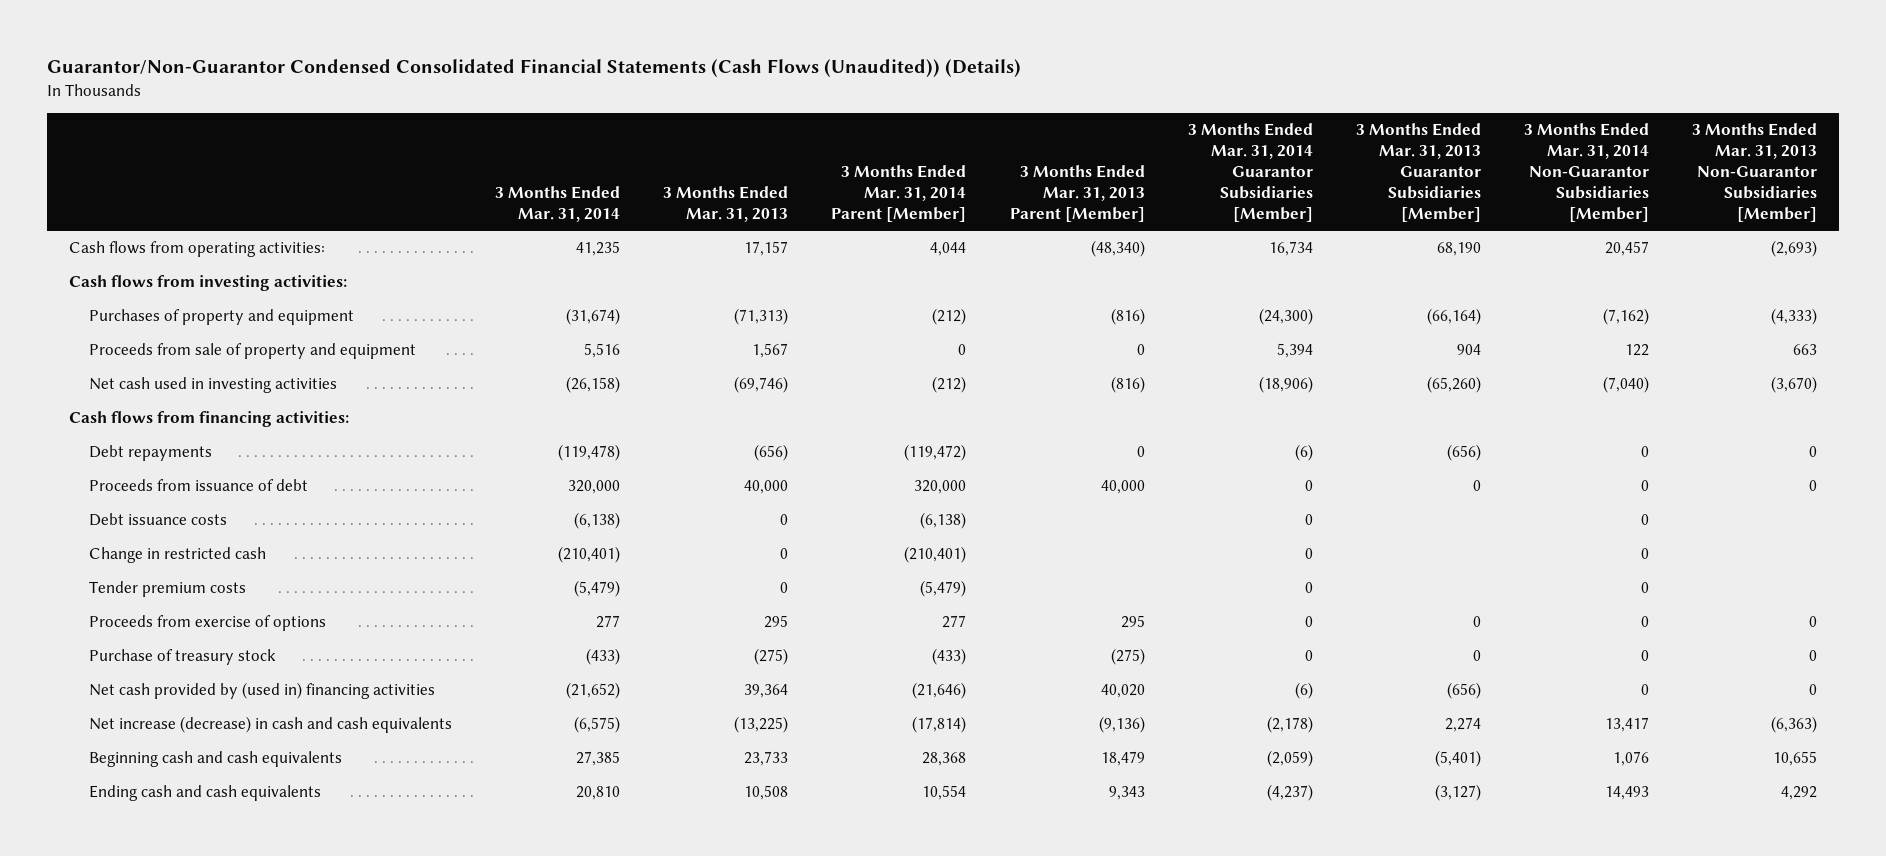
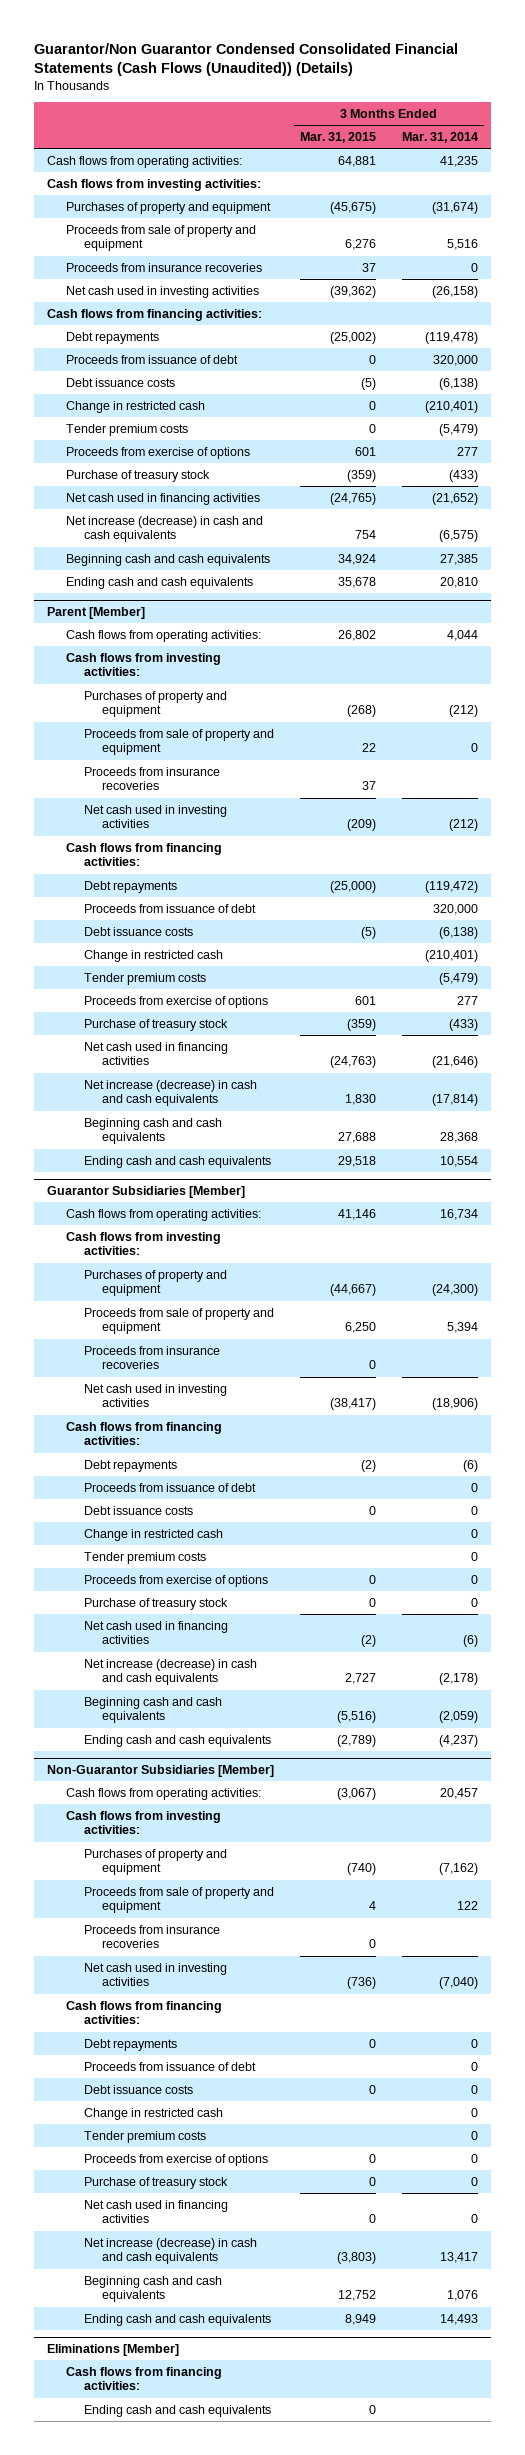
- Guarantor/Non-Guarantor Condensed Consolidated Financial Statements (Cash Flows (Unaudited)) (Details)
+ Guarantor/Non Guarantor Condensed Consolidated Financial Statements (Cash Flows (Unaudited)) (Details)
- | 3 Months Ended Mar. 31, 2014 | 3 Months Ended Mar. 31, 2013 | 3 Months Ended Mar. 31, 2014 Parent [Member] | 3 Months Ended Mar. 31, 2013 Parent [Member] | 3 Months Ended Mar. 31, 2014 Guarantor Subsidiaries [Member] | 3 Months Ended Mar. 31, 2013 Guarantor Subsidiaries [Member] | 3 Months Ended Mar. 31, 2014 Non-Guarantor Subsidiaries [Member] | 3 Months Ended Mar. 31, 2013 Non-Guarantor Subsidiaries [Member]
+ | 3 Months Ended Mar. 31, 2015 | 3 Months Ended Mar. 31, 2014
+ Proceeds from insurance recoveries | 37 | 0
- Net cash provided by (used in) financing activities | (21,652) | 39,364 | (21,646) | 40,020 | (6) | (656) | 0 | 0
+ Net cash used in financing activities | (24,765) | (21,652)
+ Parent [Member]
+ Cash flows from operating activities: | 26,802 | 4,044
+ Cash flows from investing activities:
+ Purchases of property and equipment | (268) | (212)
+ Proceeds from sale of property and equipment | 22 | 0
+ Proceeds from insurance recoveries | 37 |
+ Net cash used in investing activities | (209) | (212)
+ Cash flows from financing activities:
+ Debt repayments | (25,000) | (119,472)
+ Proceeds from issuance of debt | | 320,000
+ Debt issuance costs | (5) | (6,138)
+ Change in restricted cash | | (210,401)
+ Tender premium costs | | (5,479)
+ Proceeds from exercise of options | 601 | 277
+ Purchase of treasury stock | (359) | (433)
+ Net cash used in financing activities | (24,763) | (21,646)
+ Net increase (decrease) in cash and cash equivalents | 1,830 | (17,814)
+ Beginning cash and cash equivalents | 27,688 | 28,368
+ Ending cash and cash equivalents | 29,518 | 10,554
+ Guarantor Subsidiaries [Member]
+ Cash flows from operating activities: | 41,146 | 16,734
+ Cash flows from investing activities:
+ Purchases of property and equipment | (44,667) | (24,300)
+ Proceeds from sale of property and equipment | 6,250 | 5,394
+ Proceeds from insurance recoveries | 0 |
+ Net cash used in investing activities | (38,417) | (18,906)
+ Cash flows from financing activities:
+ Debt repayments | (2) | (6)
+ Proceeds from issuance of debt | | 0
+ Debt issuance costs | 0 | 0
+ Change in restricted cash | | 0
+ Tender premium costs | | 0
+ Proceeds from exercise of options | 0 | 0
+ Purchase of treasury stock | 0 | 0
+ Net cash used in financing activities | (2) | (6)
+ Net increase (decrease) in cash and cash equivalents | 2,727 | (2,178)
+ Beginning cash and cash equivalents | (5,516) | (2,059)
+ Ending cash and cash equivalents | (2,789) | (4,237)
+ Non-Guarantor Subsidiaries [Member]
+ Cash flows from operating activities: | (3,067) | 20,457
+ Cash flows from investing activities:
+ Purchases of property and equipment | (740) | (7,162)
+ Proceeds from sale of property and equipment | 4 | 122
+ Proceeds from insurance recoveries | 0 |
+ Net cash used in investing activities | (736) | (7,040)
+ Cash flows from financing activities:
+ Debt repayments | 0 | 0
+ Proceeds from issuance of debt | | 0
+ Debt issuance costs | 0 | 0
+ Change in restricted cash | | 0
+ Tender premium costs | | 0
+ Proceeds from exercise of options | 0 | 0
+ Purchase of treasury stock | 0 | 0
+ Net cash used in financing activities | 0 | 0
+ Net increase (decrease) in cash and cash equivalents | (3,803) | 13,417
+ Beginning cash and cash equivalents | 12,752 | 1,076
+ Ending cash and cash equivalents | 8,949 | 14,493
+ Eliminations [Member]
+ Cash flows from financing activities:
+ Ending cash and cash equivalents | 0 |

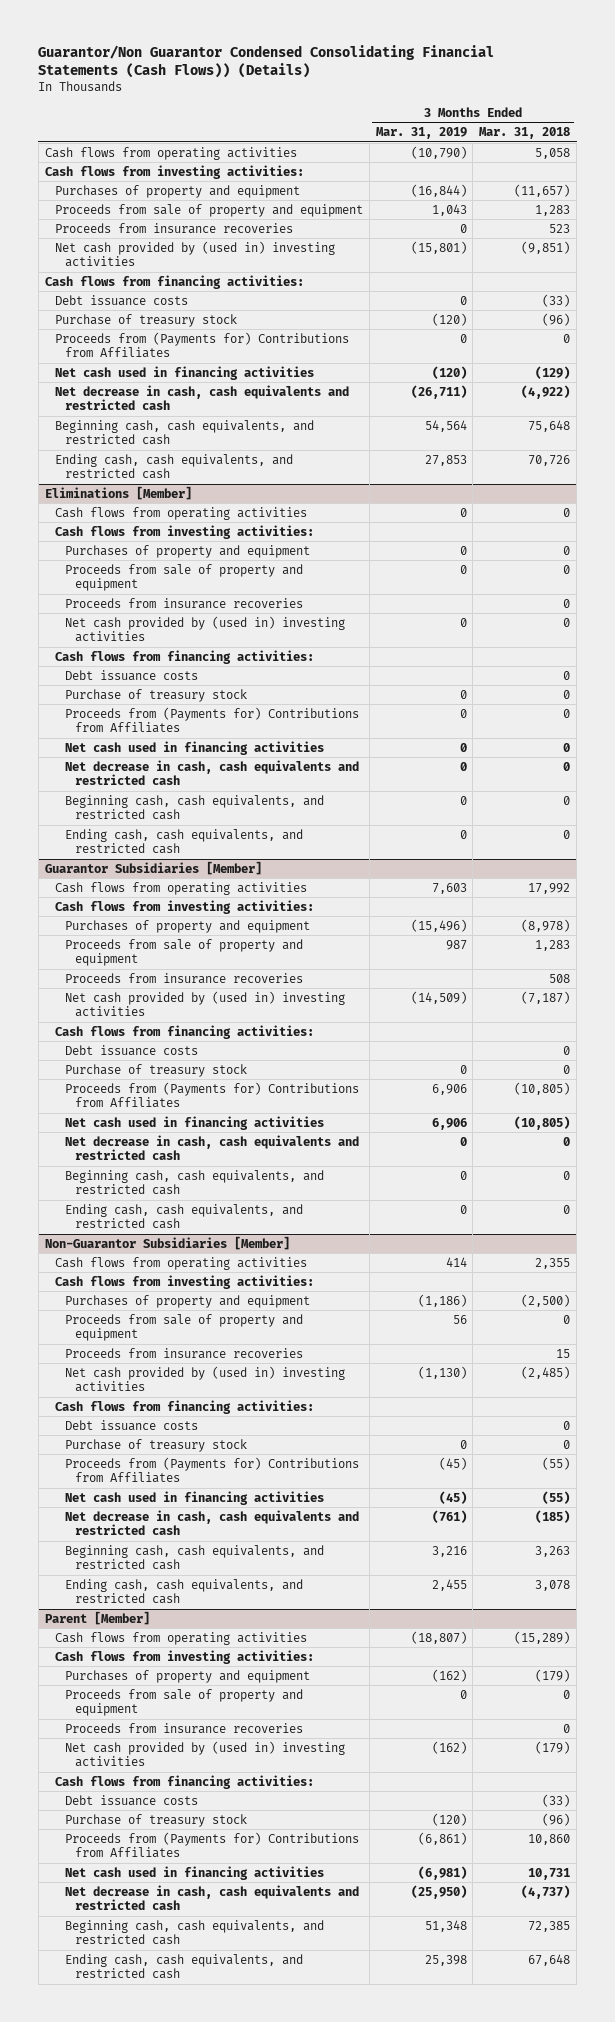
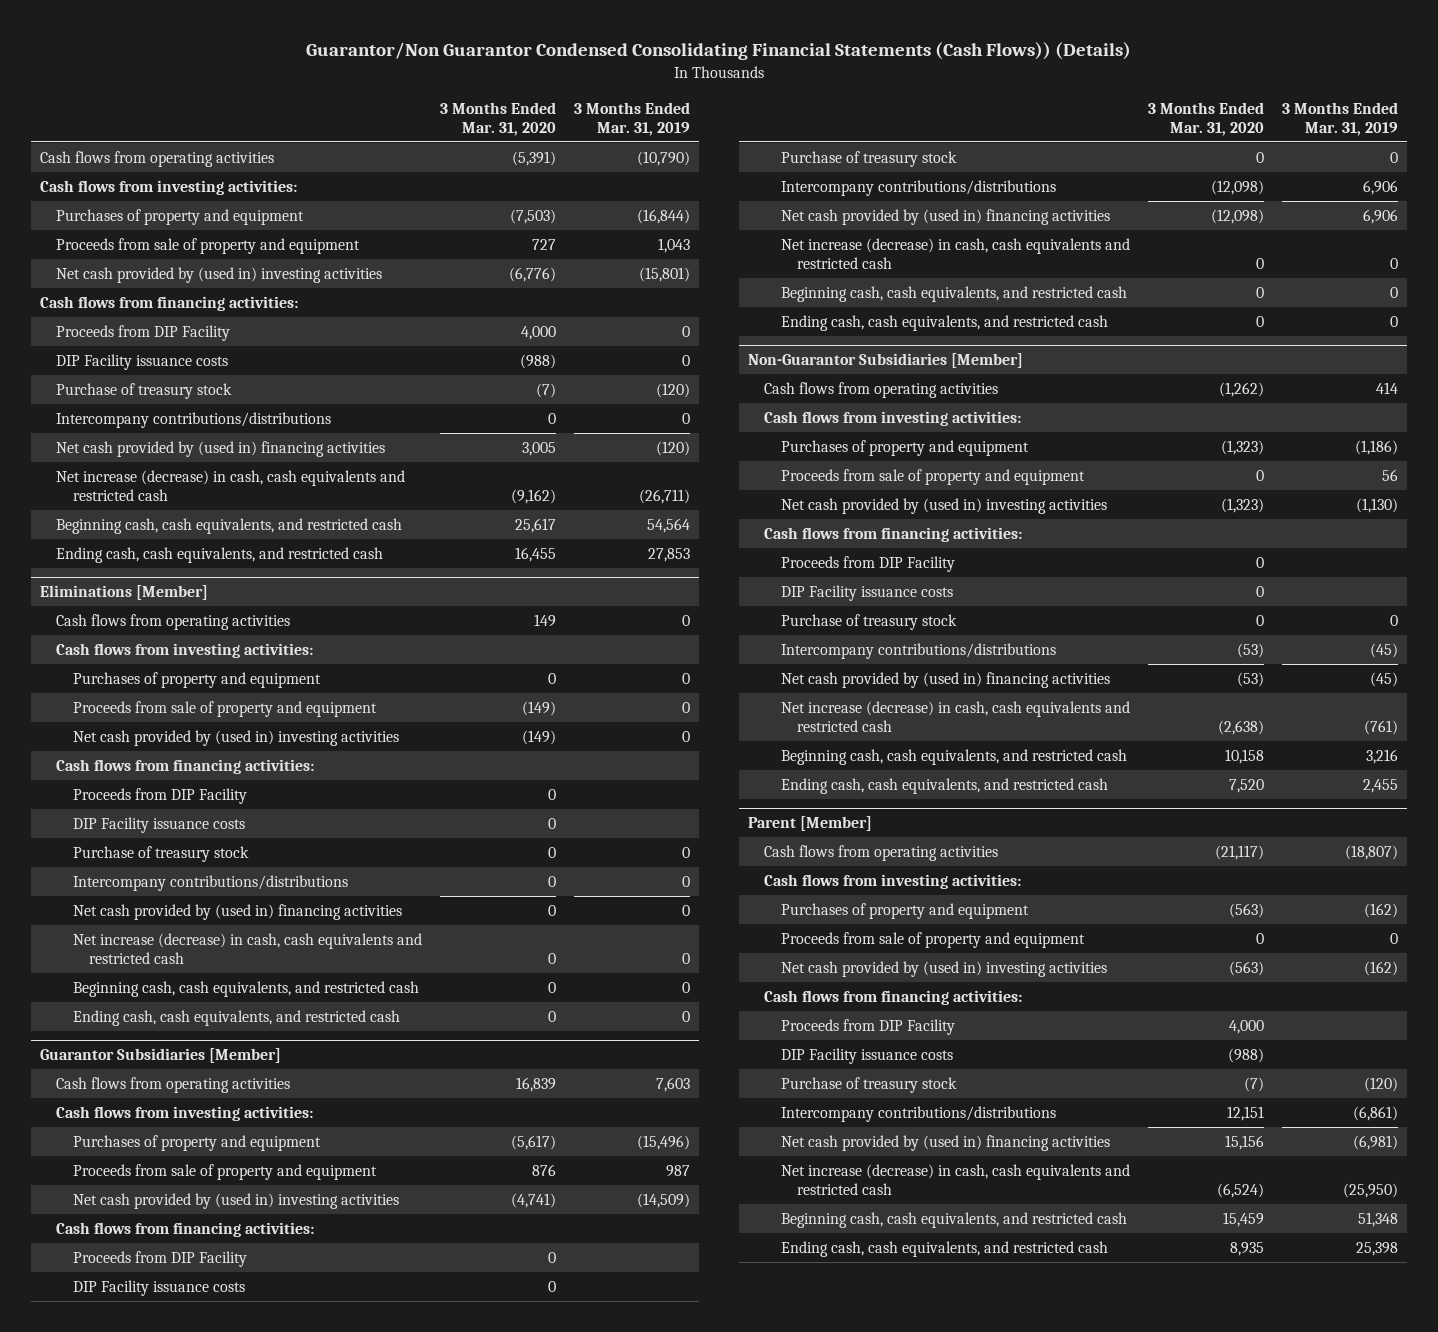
- | 3 Months Ended Mar. 31, 2019 | 3 Months Ended Mar. 31, 2018
+ | 3 Months Ended Mar. 31, 2020 | 3 Months Ended Mar. 31, 2019
- Proceeds from insurance recoveries | 0 | 523
- Debt issuance costs | 0 | (33)
+ Proceeds from DIP Facility | 4,000 | 0
+ DIP Facility issuance costs | (988) | 0
- Proceeds from (Payments for) Contributions from Affiliates | 0 | 0
- Net cash used in financing activities | (120) | (129)
- Net decrease in cash, cash equivalents and restricted cash | (26,711) | (4,922)
+ Intercompany contributions/distributions | 0 | 0
+ Net cash provided by (used in) financing activities | 3,005 | (120)
+ Net increase (decrease) in cash, cash equivalents and restricted cash | (9,162) | (26,711)
@ Eliminations [Member]
- Proceeds from insurance recoveries | | 0
- Debt issuance costs | | 0
+ Proceeds from DIP Facility | 0 |
+ DIP Facility issuance costs | 0 |
- Proceeds from (Payments for) Contributions from Affiliates | 0 | 0
- Net cash used in financing activities | 0 | 0
- Net decrease in cash, cash equivalents and restricted cash | 0 | 0
+ Intercompany contributions/distributions | 0 | 0
+ Net cash provided by (used in) financing activities | 0 | 0
+ Net increase (decrease) in cash, cash equivalents and restricted cash | 0 | 0
@ Guarantor Subsidiaries [Member]
- Proceeds from insurance recoveries | | 508
- Debt issuance costs | | 0
+ Proceeds from DIP Facility | 0 |
+ DIP Facility issuance costs | 0 |
- Proceeds from (Payments for) Contributions from Affiliates | 6,906 | (10,805)
- Net cash used in financing activities | 6,906 | (10,805)
- Net decrease in cash, cash equivalents and restricted cash | 0 | 0
+ Intercompany contributions/distributions | (12,098) | 6,906
+ Net cash provided by (used in) financing activities | (12,098) | 6,906
+ Net increase (decrease) in cash, cash equivalents and restricted cash | 0 | 0
@ Non-Guarantor Subsidiaries [Member]
- Proceeds from insurance recoveries | | 15
- Debt issuance costs | | 0
+ Proceeds from DIP Facility | 0 |
+ DIP Facility issuance costs | 0 |
- Proceeds from (Payments for) Contributions from Affiliates | (45) | (55)
- Net cash used in financing activities | (45) | (55)
- Net decrease in cash, cash equivalents and restricted cash | (761) | (185)
+ Intercompany contributions/distributions | (53) | (45)
+ Net cash provided by (used in) financing activities | (53) | (45)
+ Net increase (decrease) in cash, cash equivalents and restricted cash | (2,638) | (761)
@ Parent [Member]
- Proceeds from insurance recoveries | | 0
- Debt issuance costs | | (33)
+ Proceeds from DIP Facility | 4,000 |
+ DIP Facility issuance costs | (988) |
- Proceeds from (Payments for) Contributions from Affiliates | (6,861) | 10,860
- Net cash used in financing activities | (6,981) | 10,731
- Net decrease in cash, cash equivalents and restricted cash | (25,950) | (4,737)
+ Intercompany contributions/distributions | 12,151 | (6,861)
+ Net cash provided by (used in) financing activities | 15,156 | (6,981)
+ Net increase (decrease) in cash, cash equivalents and restricted cash | (6,524) | (25,950)

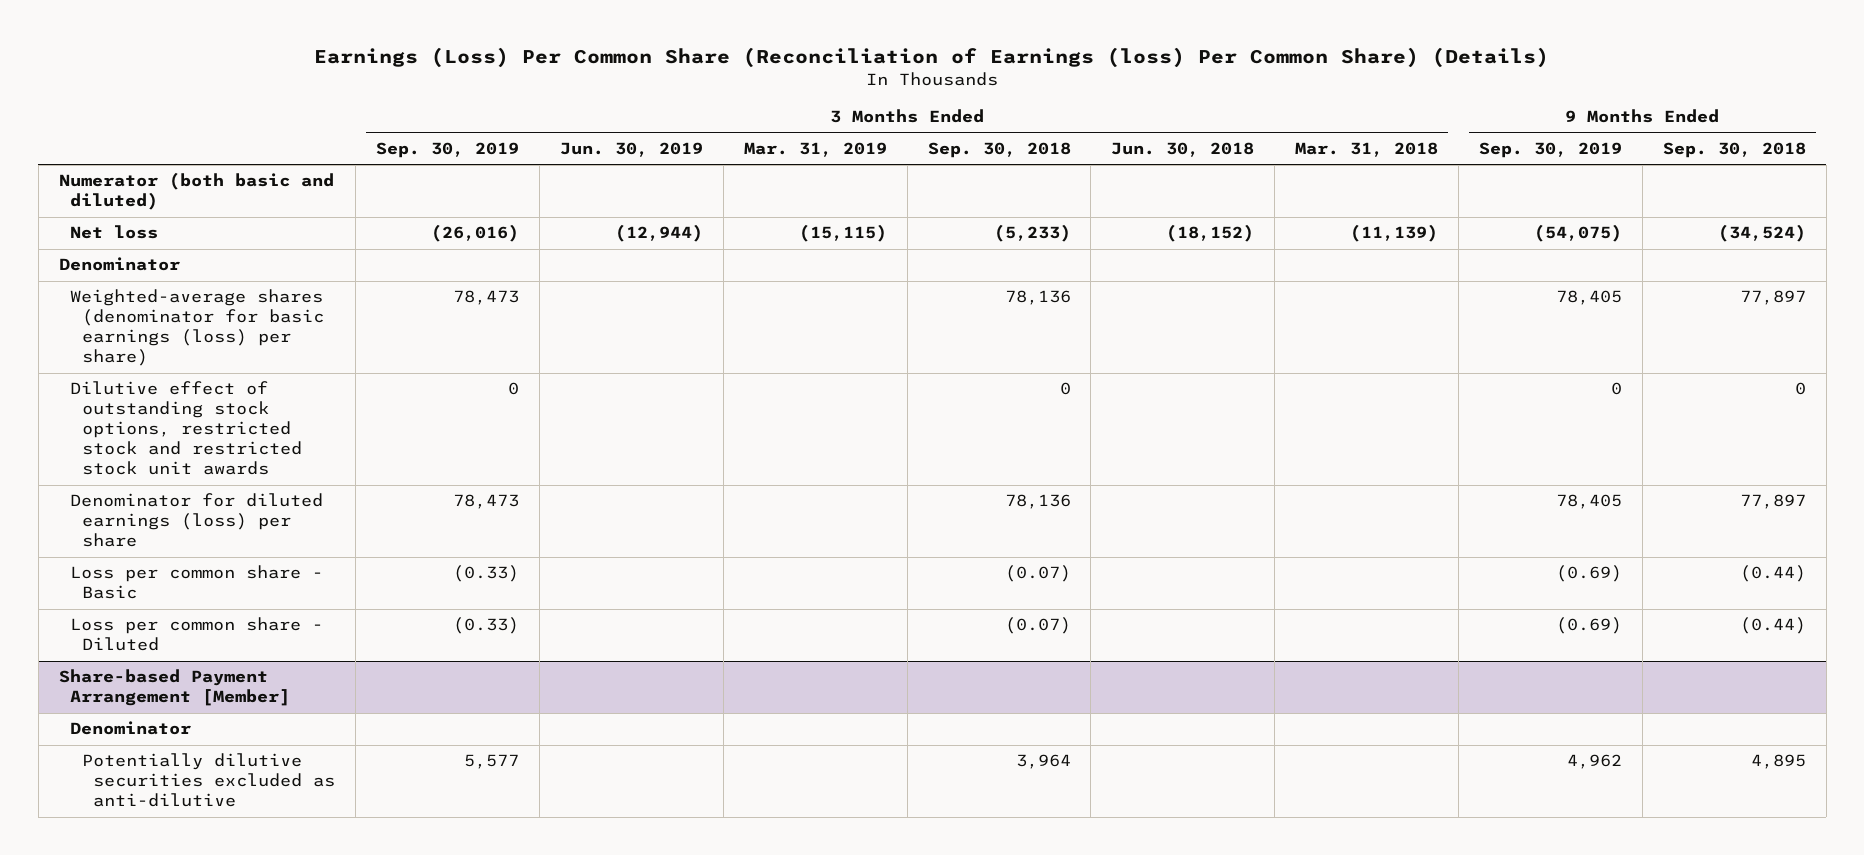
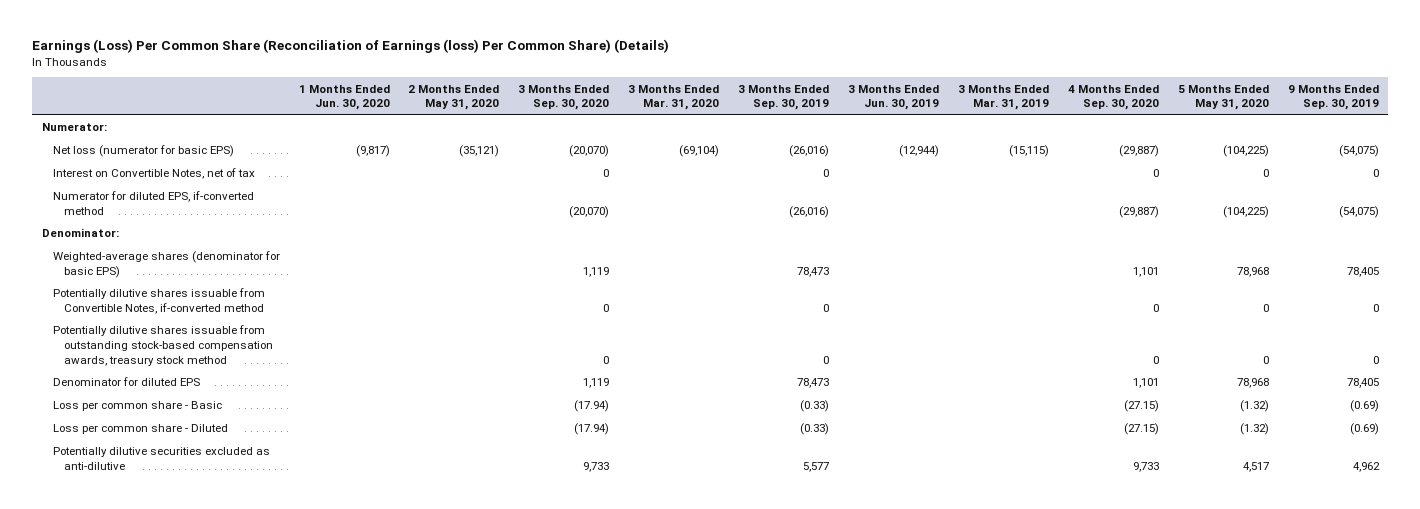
- | 3 Months Ended Sep. 30, 2019 | 3 Months Ended Jun. 30, 2019 | 3 Months Ended Mar. 31, 2019 | 3 Months Ended Sep. 30, 2018 | 3 Months Ended Jun. 30, 2018 | 3 Months Ended Mar. 31, 2018 | 9 Months Ended Sep. 30, 2019 | 9 Months Ended Sep. 30, 2018
+ | 1 Months Ended Jun. 30, 2020 | 2 Months Ended May 31, 2020 | 3 Months Ended Sep. 30, 2020 | 3 Months Ended Mar. 31, 2020 | 3 Months Ended Sep. 30, 2019 | 3 Months Ended Jun. 30, 2019 | 3 Months Ended Mar. 31, 2019 | 4 Months Ended Sep. 30, 2020 | 5 Months Ended May 31, 2020 | 9 Months Ended Sep. 30, 2019
- Numerator (both basic and diluted)
- Net loss | (26,016) | (12,944) | (15,115) | (5,233) | (18,152) | (11,139) | (54,075) | (34,524)
- Denominator
- Weighted-average shares (denominator for basic earnings (loss) per share) | 78,473 | | | 78,136 | | | 78,405 | 77,897
- Dilutive effect of outstanding stock options, restricted stock and restricted stock unit awards | 0 | | | 0 | | | 0 | 0
- Denominator for diluted earnings (loss) per share | 78,473 | | | 78,136 | | | 78,405 | 77,897
+ Numerator:
+ Net loss (numerator for basic EPS) | (9,817) | (35,121) | (20,070) | (69,104) | (26,016) | (12,944) | (15,115) | (29,887) | (104,225) | (54,075)
+ Interest on Convertible Notes, net of tax | | | 0 | | 0 | | | 0 | 0 | 0
+ Numerator for diluted EPS, if-converted method | | | (20,070) | | (26,016) | | | (29,887) | (104,225) | (54,075)
+ Denominator:
+ Weighted-average shares (denominator for basic EPS) | | | 1,119 | | 78,473 | | | 1,101 | 78,968 | 78,405
+ Potentially dilutive shares issuable from Convertible Notes, if-converted method | | | 0 | | 0 | | | 0 | 0 | 0
+ Potentially dilutive shares issuable from outstanding stock-based compensation awards, treasury stock method | | | 0 | | 0 | | | 0 | 0 | 0
+ Denominator for diluted EPS | | | 1,119 | | 78,473 | | | 1,101 | 78,968 | 78,405
- Share-based Payment Arrangement [Member]
- Denominator

